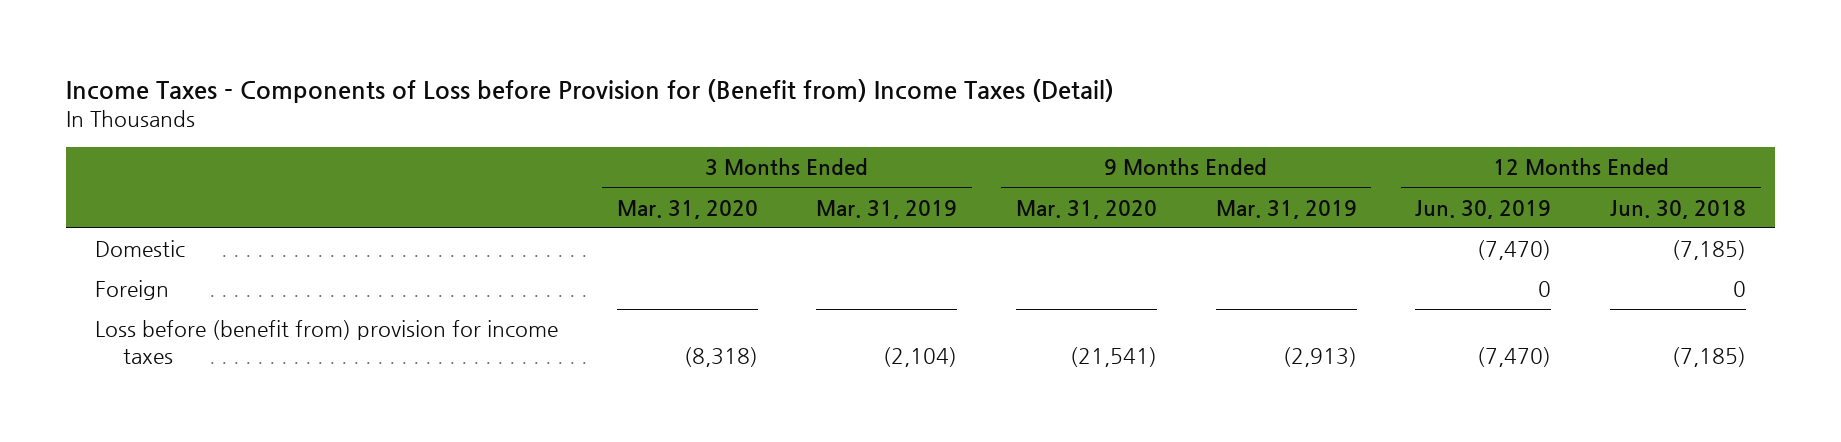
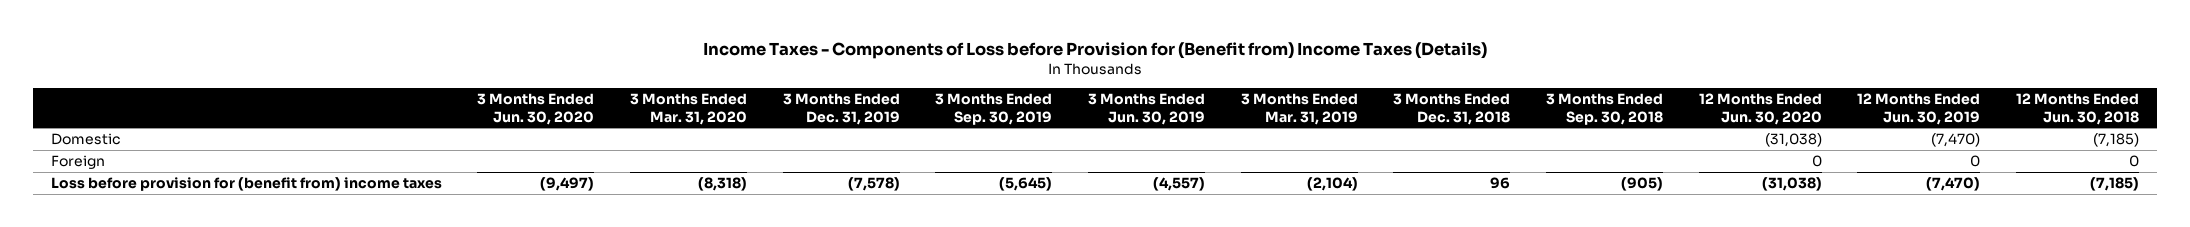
- Income Taxes - Components of Loss before Provision for (Benefit from) Income Taxes (Detail)
+ Income Taxes - Components of Loss before Provision for (Benefit from) Income Taxes (Details)
- | 3 Months Ended Mar. 31, 2020 | 3 Months Ended Mar. 31, 2019 | 9 Months Ended Mar. 31, 2020 | 9 Months Ended Mar. 31, 2019 | 12 Months Ended Jun. 30, 2019 | 12 Months Ended Jun. 30, 2018
+ | 3 Months Ended Jun. 30, 2020 | 3 Months Ended Mar. 31, 2020 | 3 Months Ended Dec. 31, 2019 | 3 Months Ended Sep. 30, 2019 | 3 Months Ended Jun. 30, 2019 | 3 Months Ended Mar. 31, 2019 | 3 Months Ended Dec. 31, 2018 | 3 Months Ended Sep. 30, 2018 | 12 Months Ended Jun. 30, 2020 | 12 Months Ended Jun. 30, 2019 | 12 Months Ended Jun. 30, 2018
- Loss before (benefit from) provision for income taxes | (8,318) | (2,104) | (21,541) | (2,913) | (7,470) | (7,185)
+ Loss before provision for (benefit from) income taxes | (9,497) | (8,318) | (7,578) | (5,645) | (4,557) | (2,104) | 96 | (905) | (31,038) | (7,470) | (7,185)

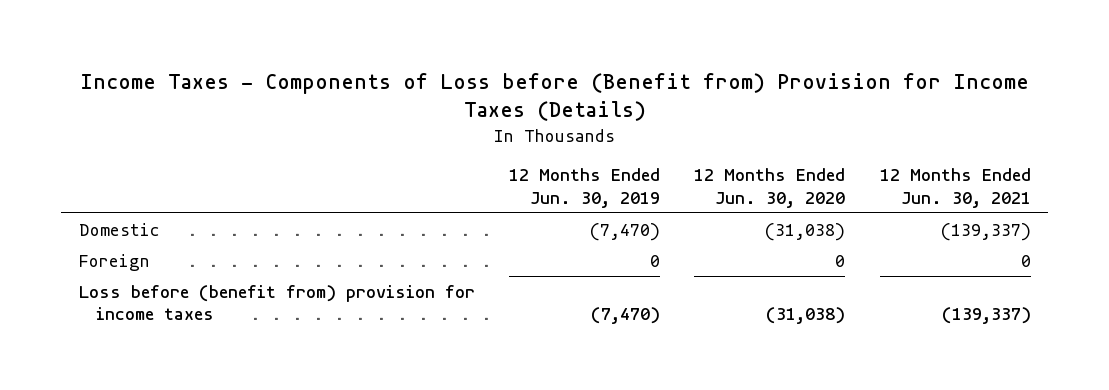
- Income Taxes - Components of Loss before Provision for (Benefit from) Income Taxes (Details)
+ Income Taxes - Components of Loss before (Benefit from) Provision for Income Taxes (Details)
- | 3 Months Ended Jun. 30, 2020 | 3 Months Ended Mar. 31, 2020 | 3 Months Ended Dec. 31, 2019 | 3 Months Ended Sep. 30, 2019 | 3 Months Ended Jun. 30, 2019 | 3 Months Ended Mar. 31, 2019 | 3 Months Ended Dec. 31, 2018 | 3 Months Ended Sep. 30, 2018 | 12 Months Ended Jun. 30, 2020 | 12 Months Ended Jun. 30, 2019 | 12 Months Ended Jun. 30, 2018
+ | 12 Months Ended Jun. 30, 2019 | 12 Months Ended Jun. 30, 2020 | 12 Months Ended Jun. 30, 2021
- Loss before provision for (benefit from) income taxes | (9,497) | (8,318) | (7,578) | (5,645) | (4,557) | (2,104) | 96 | (905) | (31,038) | (7,470) | (7,185)
+ Loss before (benefit from) provision for income taxes | (7,470) | (31,038) | (139,337)

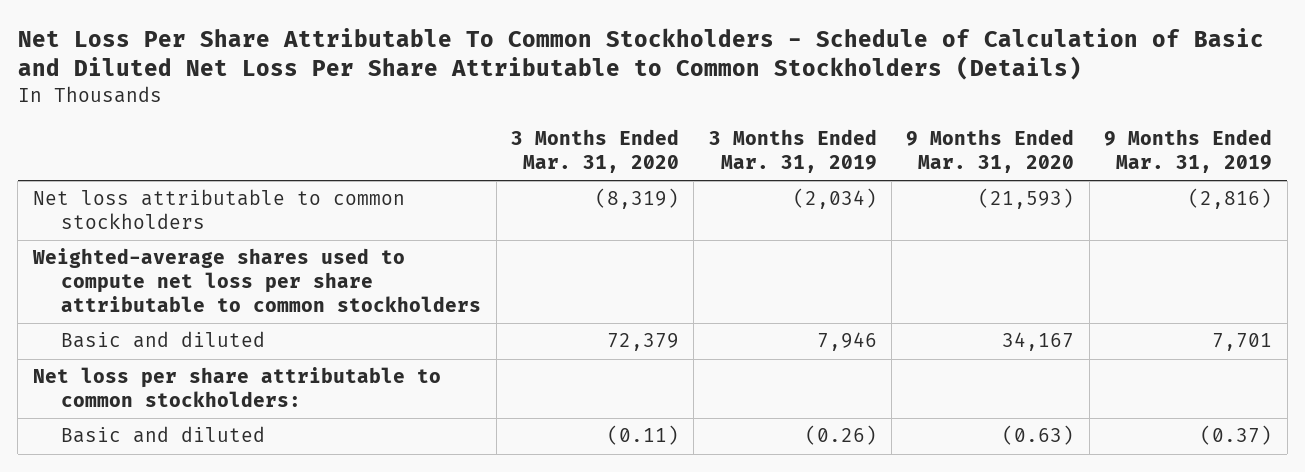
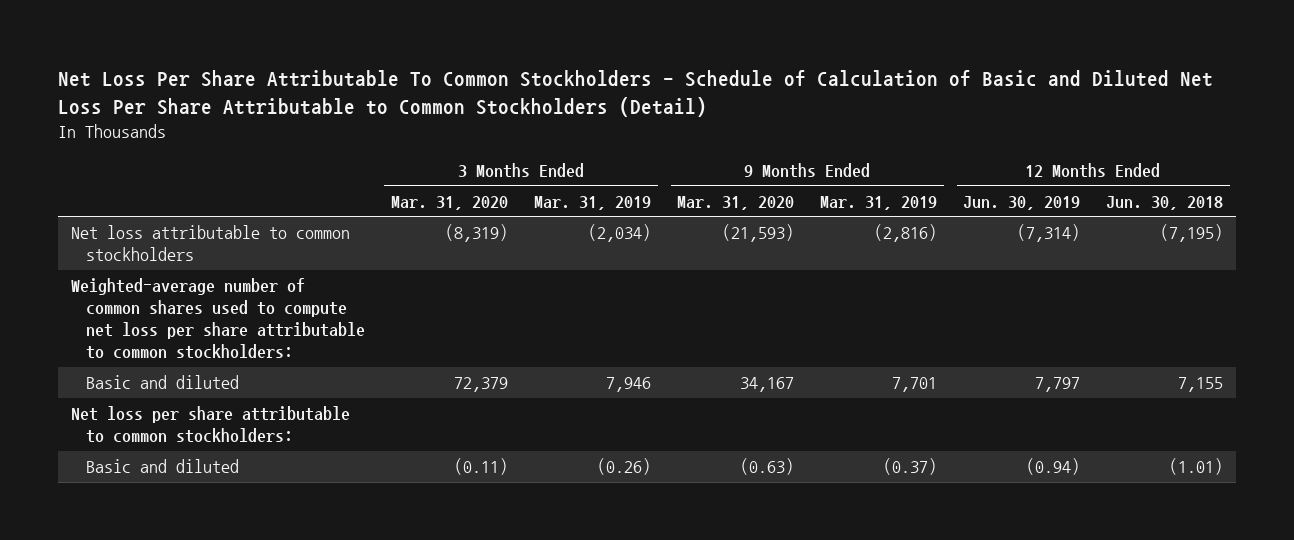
- Net Loss Per Share Attributable To Common Stockholders - Schedule of Calculation of Basic and Diluted Net Loss Per Share Attributable to Common Stockholders (Details)
+ Net Loss Per Share Attributable To Common Stockholders - Schedule of Calculation of Basic and Diluted Net Loss Per Share Attributable to Common Stockholders (Detail)
- | 3 Months Ended Mar. 31, 2020 | 3 Months Ended Mar. 31, 2019 | 9 Months Ended Mar. 31, 2020 | 9 Months Ended Mar. 31, 2019
+ | 3 Months Ended Mar. 31, 2020 | 3 Months Ended Mar. 31, 2019 | 9 Months Ended Mar. 31, 2020 | 9 Months Ended Mar. 31, 2019 | 12 Months Ended Jun. 30, 2019 | 12 Months Ended Jun. 30, 2018
- Weighted-average shares used to compute net loss per share attributable to common stockholders
+ Weighted-average number of common shares used to compute net loss per share attributable to common stockholders:

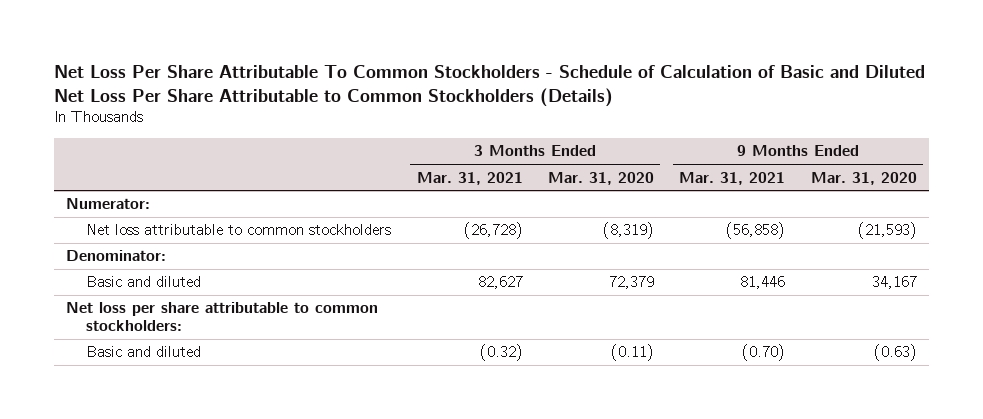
- Net Loss Per Share Attributable To Common Stockholders - Schedule of Calculation of Basic and Diluted Net Loss Per Share Attributable to Common Stockholders (Detail)
+ Net Loss Per Share Attributable To Common Stockholders - Schedule of Calculation of Basic and Diluted Net Loss Per Share Attributable to Common Stockholders (Details)
- | 3 Months Ended Mar. 31, 2020 | 3 Months Ended Mar. 31, 2019 | 9 Months Ended Mar. 31, 2020 | 9 Months Ended Mar. 31, 2019 | 12 Months Ended Jun. 30, 2019 | 12 Months Ended Jun. 30, 2018
+ | 3 Months Ended Mar. 31, 2021 | 3 Months Ended Mar. 31, 2020 | 9 Months Ended Mar. 31, 2021 | 9 Months Ended Mar. 31, 2020
+ Numerator:
- Weighted-average number of common shares used to compute net loss per share attributable to common stockholders:
+ Denominator:

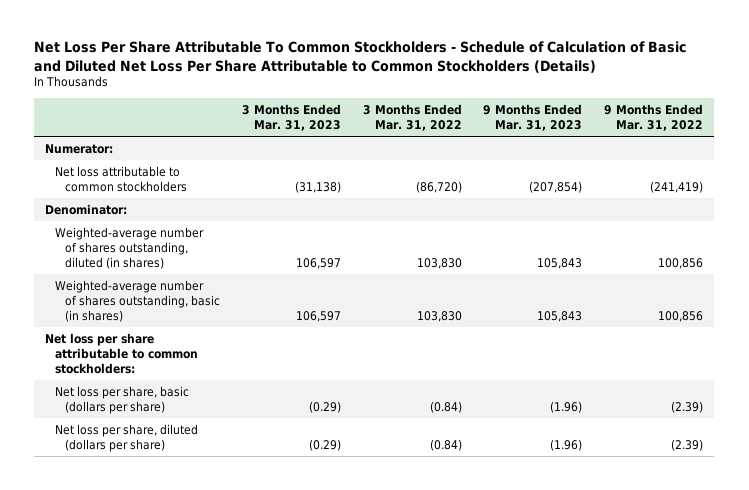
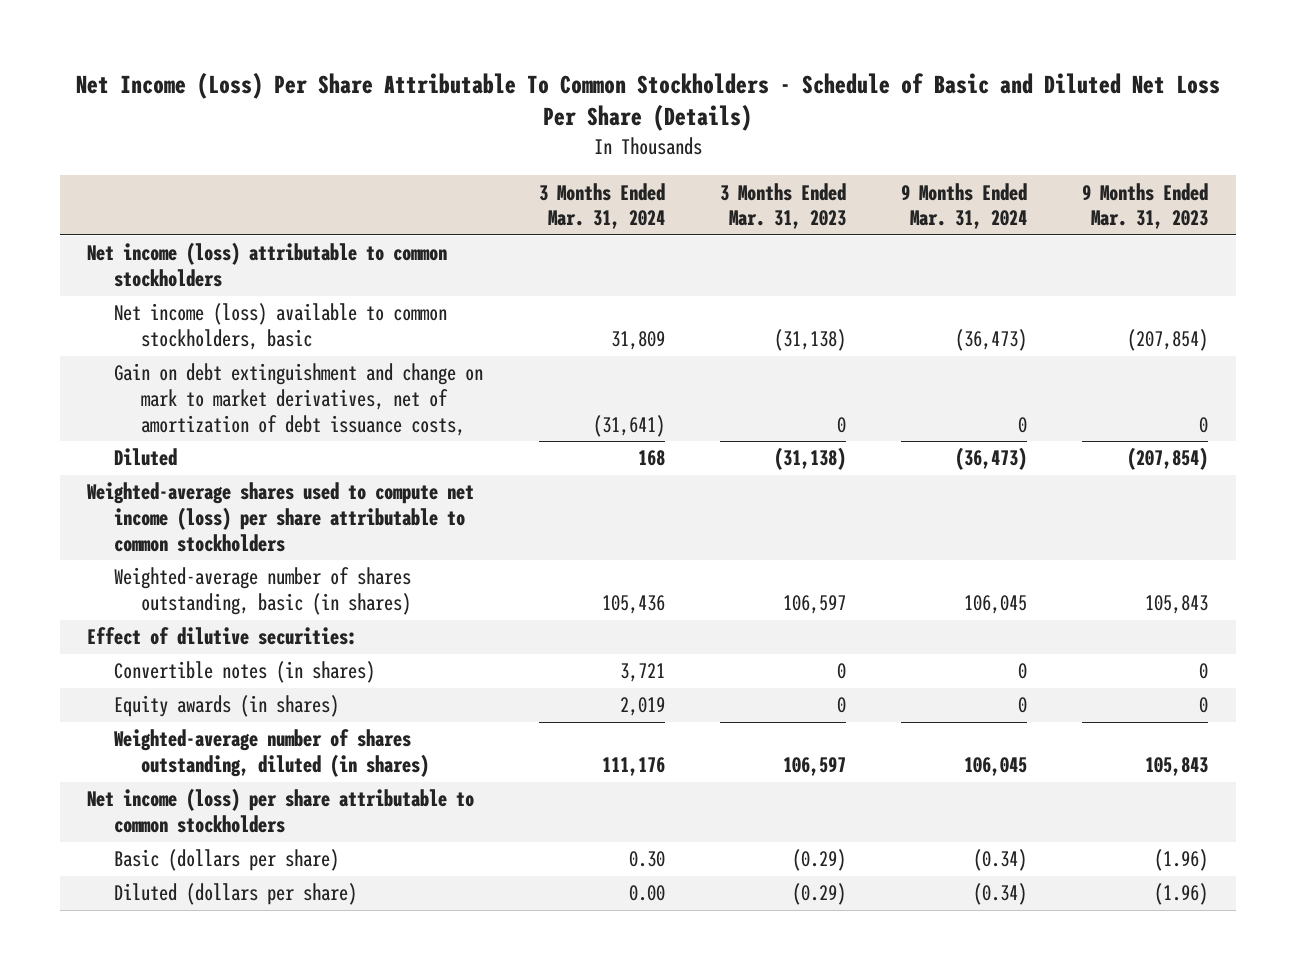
- Net Loss Per Share Attributable To Common Stockholders - Schedule of Calculation of Basic and Diluted Net Loss Per Share Attributable to Common Stockholders (Details)
+ Net Income (Loss) Per Share Attributable To Common Stockholders - Schedule of Basic and Diluted Net Loss Per Share (Details)
- | 3 Months Ended Mar. 31, 2023 | 3 Months Ended Mar. 31, 2022 | 9 Months Ended Mar. 31, 2023 | 9 Months Ended Mar. 31, 2022
+ | 3 Months Ended Mar. 31, 2024 | 3 Months Ended Mar. 31, 2023 | 9 Months Ended Mar. 31, 2024 | 9 Months Ended Mar. 31, 2023
- Numerator:
- Net loss attributable to common stockholders | (31,138) | (86,720) | (207,854) | (241,419)
- Denominator:
+ Net income (loss) attributable to common stockholders
+ Net income (loss) available to common stockholders, basic | 31,809 | (31,138) | (36,473) | (207,854)
+ Gain on debt extinguishment and change on mark to market derivatives, net of amortization of debt issuance costs, | (31,641) | 0 | 0 | 0
+ Diluted | 168 | (31,138) | (36,473) | (207,854)
+ Weighted-average shares used to compute net income (loss) per share attributable to common stockholders
- Net loss per share attributable to common stockholders:
- Net loss per share, basic (dollars per share) | (0.29) | (0.84) | (1.96) | (2.39)
- Net loss per share, diluted (dollars per share) | (0.29) | (0.84) | (1.96) | (2.39)
+ Effect of dilutive securities:
+ Convertible notes (in shares) | 3,721 | 0 | 0 | 0
+ Equity awards (in shares) | 2,019 | 0 | 0 | 0
moved down: Weighted-average number of shares outstanding, diluted (in shares) | 111,176 | 106,597 | 106,045 | 105,843
+ Net income (loss) per share attributable to common stockholders
+ Basic (dollars per share) | 0.30 | (0.29) | (0.34) | (1.96)
+ Diluted (dollars per share) | 0.00 | (0.29) | (0.34) | (1.96)

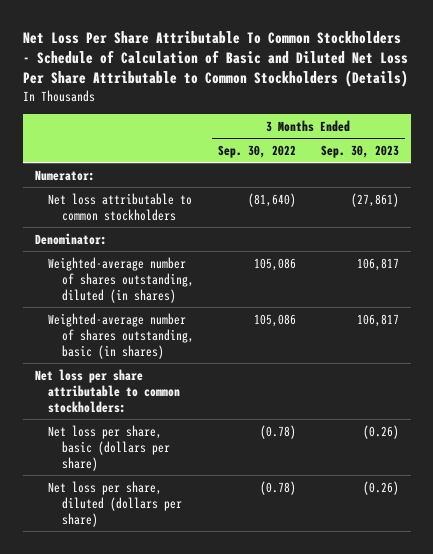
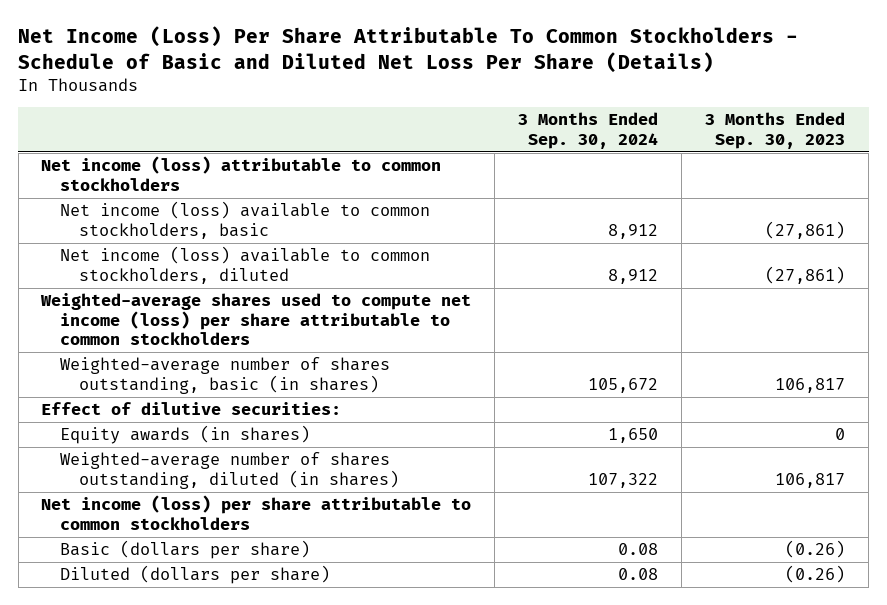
- Net Loss Per Share Attributable To Common Stockholders - Schedule of Calculation of Basic and Diluted Net Loss Per Share Attributable to Common Stockholders (Details)
+ Net Income (Loss) Per Share Attributable To Common Stockholders - Schedule of Basic and Diluted Net Loss Per Share (Details)
- | 3 Months Ended Sep. 30, 2022 | 3 Months Ended Sep. 30, 2023
+ | 3 Months Ended Sep. 30, 2024 | 3 Months Ended Sep. 30, 2023
- Numerator:
- Net loss attributable to common stockholders | (81,640) | (27,861)
- Denominator:
+ Net income (loss) attributable to common stockholders
+ Net income (loss) available to common stockholders, basic | 8,912 | (27,861)
+ Net income (loss) available to common stockholders, diluted | 8,912 | (27,861)
+ Weighted-average shares used to compute net income (loss) per share attributable to common stockholders
- Net loss per share attributable to common stockholders:
- Net loss per share, basic (dollars per share) | (0.78) | (0.26)
- Net loss per share, diluted (dollars per share) | (0.78) | (0.26)
+ Effect of dilutive securities:
+ Equity awards (in shares) | 1,650 | 0
moved down: Weighted-average number of shares outstanding, diluted (in shares) | 107,322 | 106,817
+ Net income (loss) per share attributable to common stockholders
+ Basic (dollars per share) | 0.08 | (0.26)
+ Diluted (dollars per share) | 0.08 | (0.26)

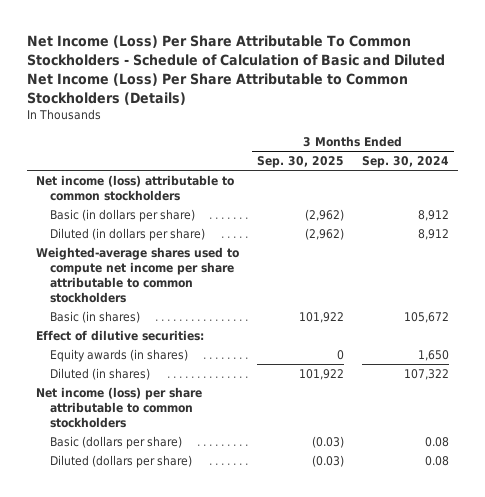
- Net Income (Loss) Per Share Attributable To Common Stockholders - Schedule of Basic and Diluted Net Loss Per Share (Details)
+ Net Income (Loss) Per Share Attributable To Common Stockholders - Schedule of Calculation of Basic and Diluted Net Income (Loss) Per Share Attributable to Common Stockholders (Details)
- | 3 Months Ended Sep. 30, 2024 | 3 Months Ended Sep. 30, 2023
+ | 3 Months Ended Sep. 30, 2025 | 3 Months Ended Sep. 30, 2024
- Net income (loss) available to common stockholders, basic | 8,912 | (27,861)
- Net income (loss) available to common stockholders, diluted | 8,912 | (27,861)
- Weighted-average shares used to compute net income (loss) per share attributable to common stockholders
- Weighted-average number of shares outstanding, basic (in shares) | 105,672 | 106,817
+ Basic (in dollars per share) | (2,962) | 8,912
+ Diluted (in dollars per share) | (2,962) | 8,912
+ Weighted-average shares used to compute net income per share attributable to common stockholders
+ Basic (in shares) | 101,922 | 105,672
- Weighted-average number of shares outstanding, diluted (in shares) | 107,322 | 106,817
+ Diluted (in shares) | 101,922 | 107,322

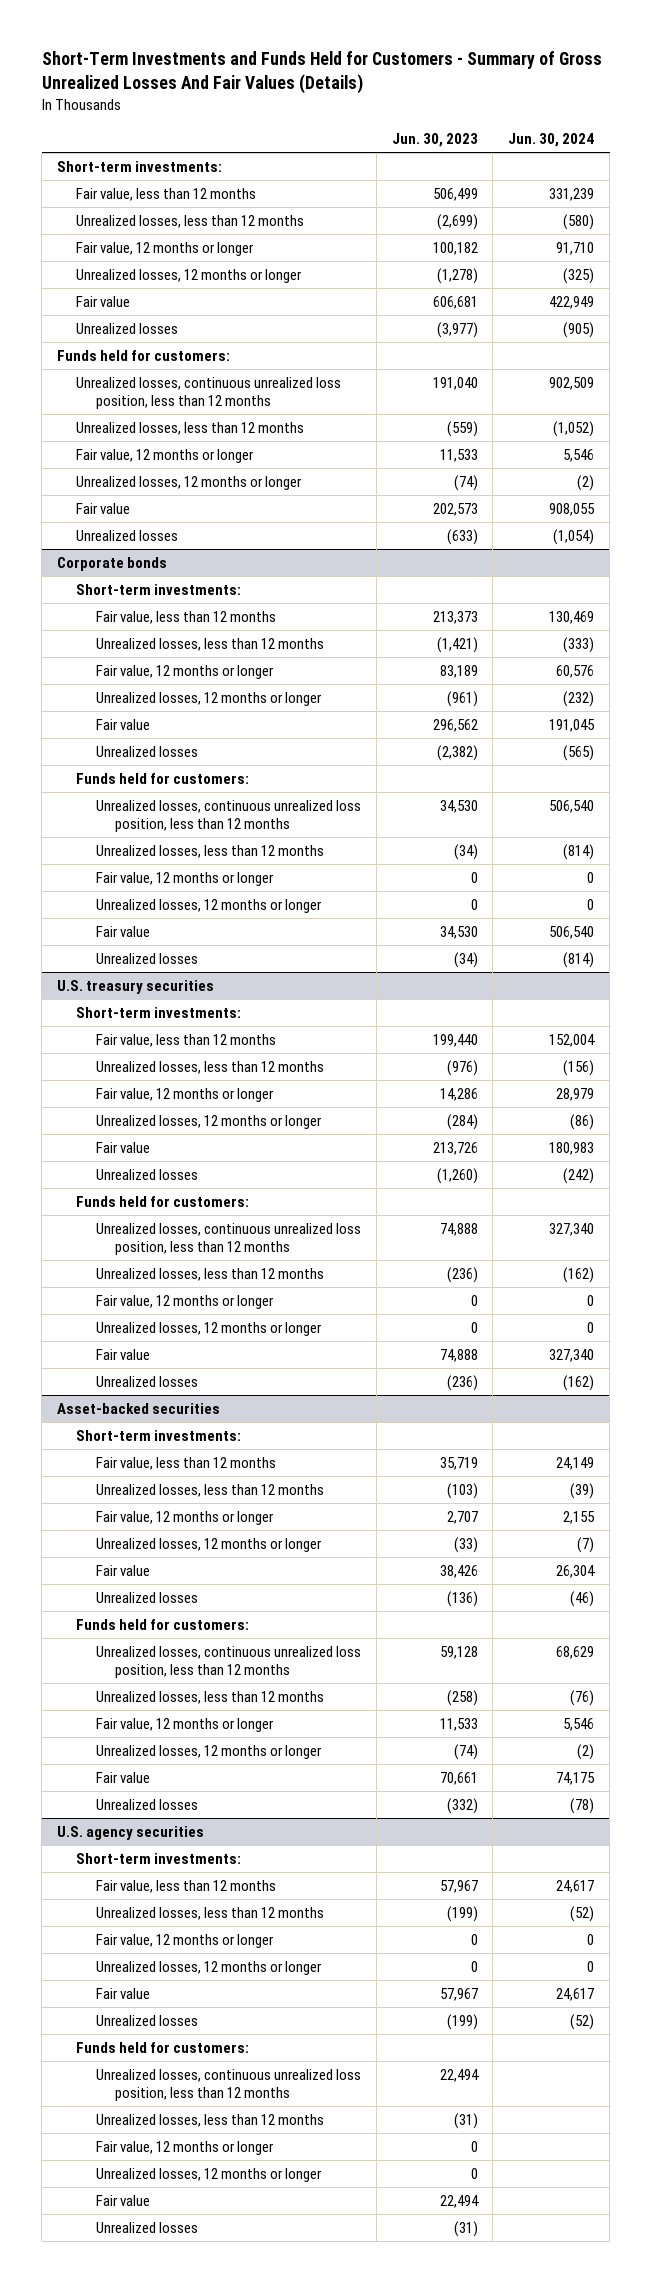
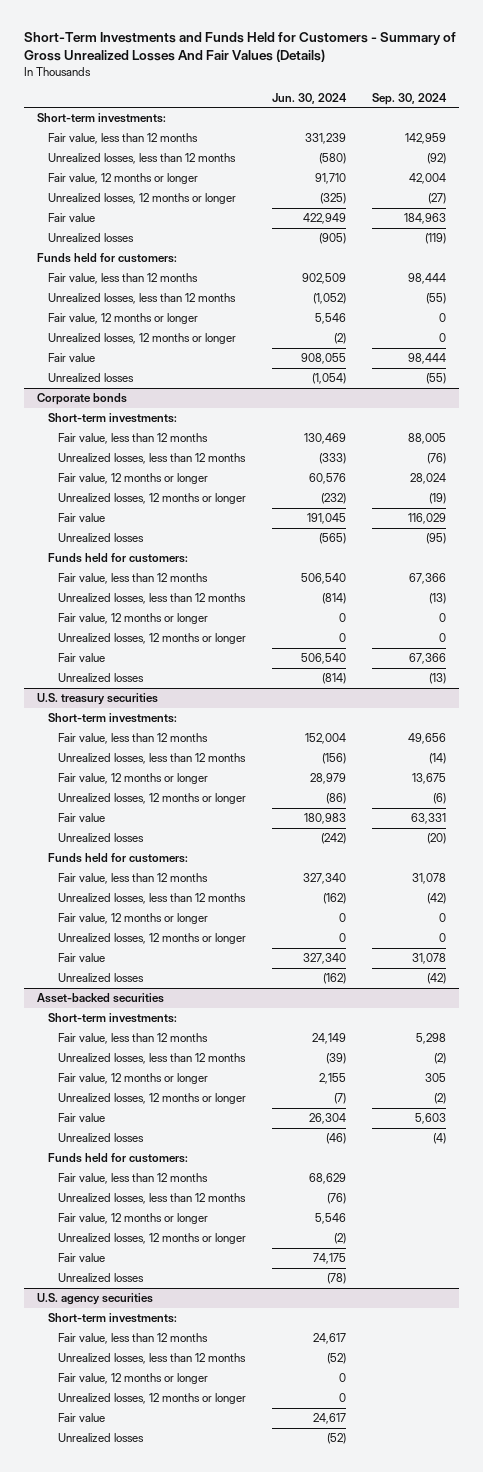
- | Jun. 30, 2023 | Jun. 30, 2024
+ | Jun. 30, 2024 | Sep. 30, 2024
- Unrealized losses, continuous unrealized loss position, less than 12 months | 191,040 | 902,509
+ Fair value, less than 12 months | 902,509 | 98,444
@ Corporate bonds
- Unrealized losses, continuous unrealized loss position, less than 12 months | 34,530 | 506,540
+ Fair value, less than 12 months | 506,540 | 67,366
@ U.S. treasury securities
- Unrealized losses, continuous unrealized loss position, less than 12 months | 74,888 | 327,340
+ Fair value, less than 12 months | 327,340 | 31,078
@ Asset-backed securities
- Unrealized losses, continuous unrealized loss position, less than 12 months | 59,128 | 68,629
+ Fair value, less than 12 months | 68,629 |
@ U.S. agency securities
- Funds held for customers:
- Unrealized losses, continuous unrealized loss position, less than 12 months | 22,494 |
- Unrealized losses, less than 12 months | (31) |
- Fair value, 12 months or longer | 0 |
- Unrealized losses, 12 months or longer | 0 |
- Fair value | 22,494 |
- Unrealized losses | (31) |

